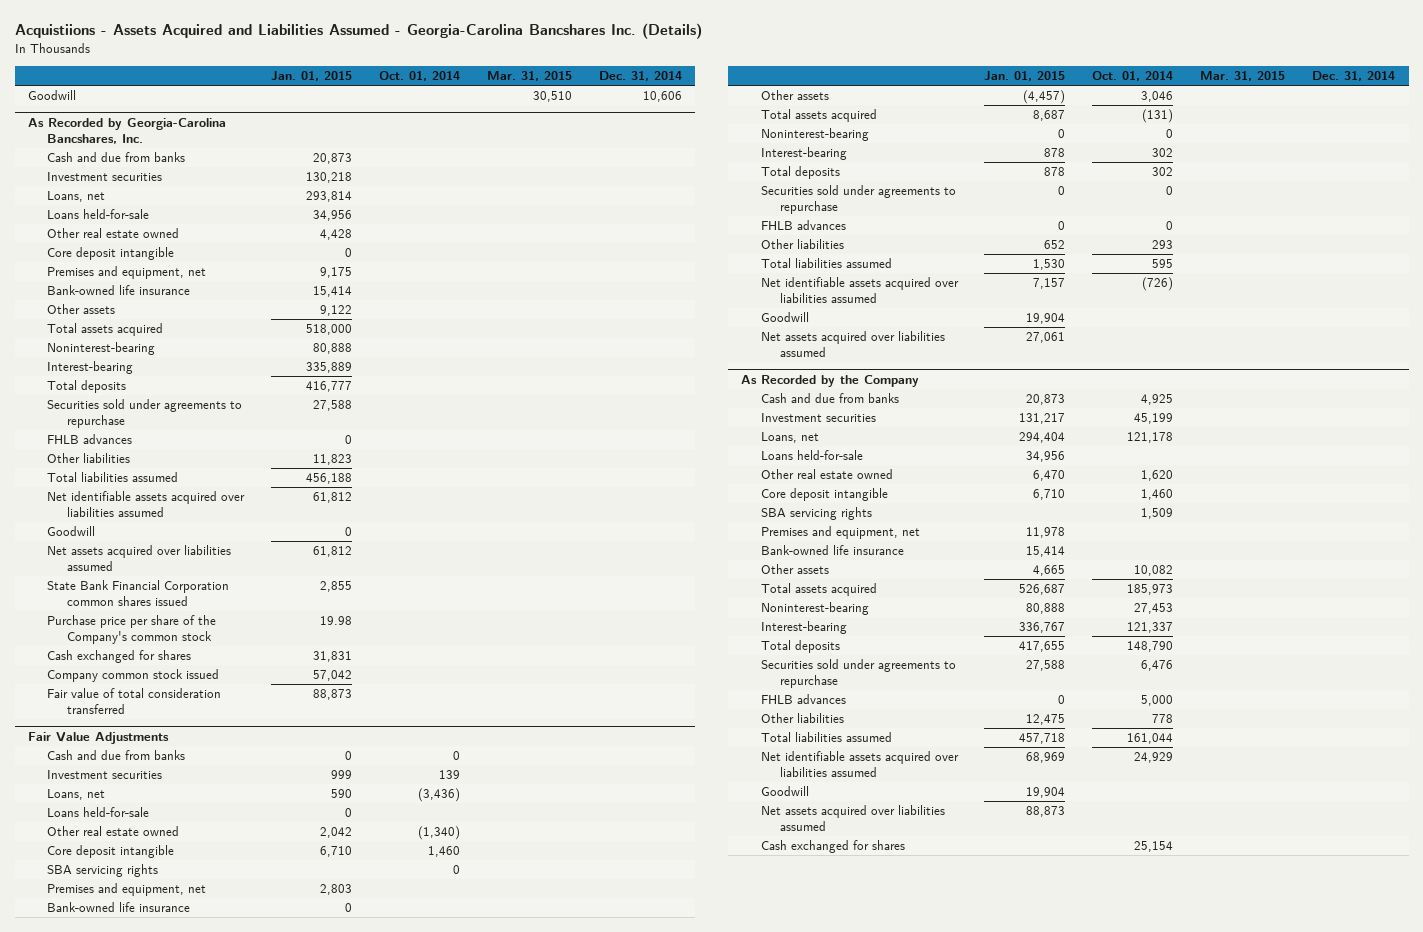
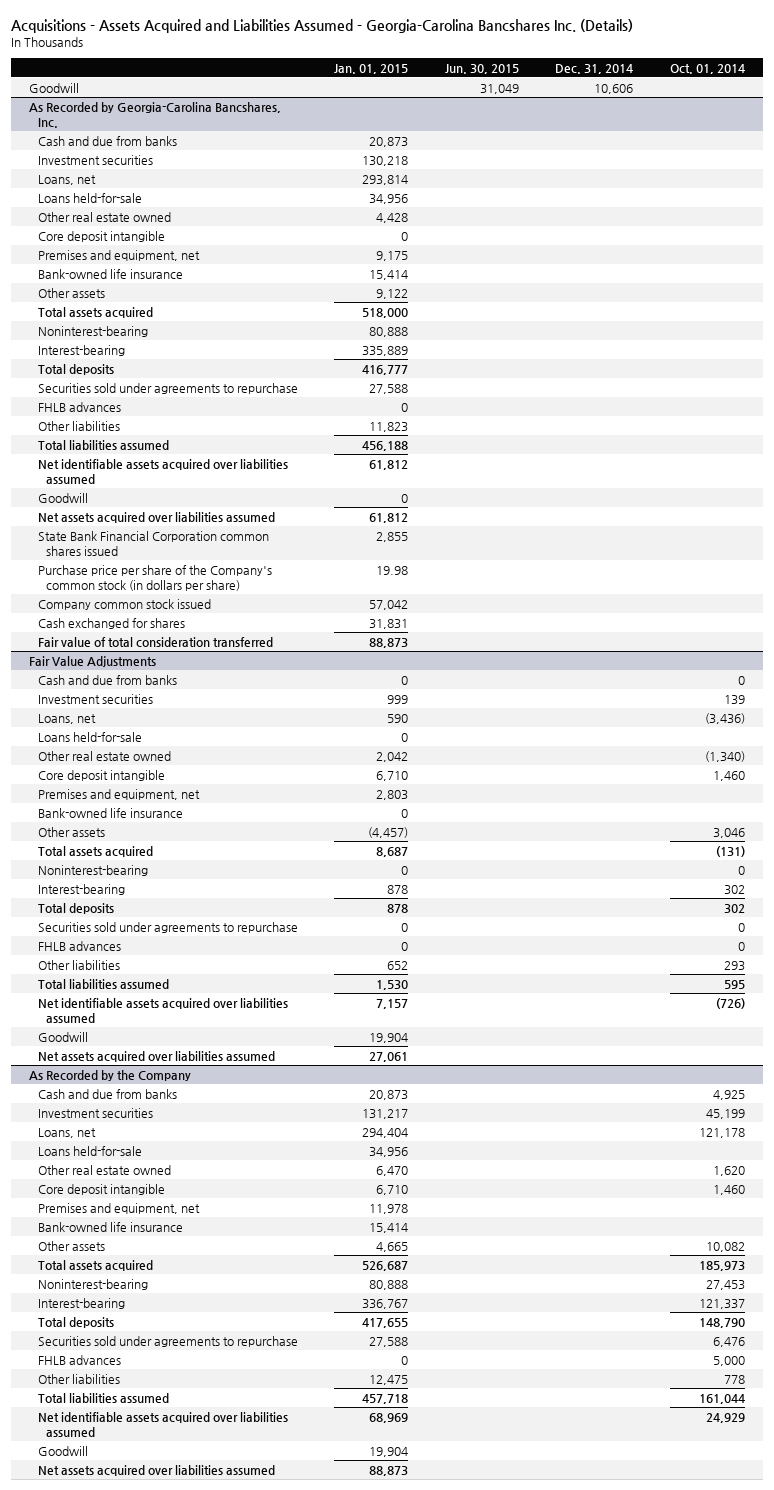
- Acquistiions - Assets Acquired and Liabilities Assumed - Georgia-Carolina Bancshares Inc. (Details)
+ Acquisitions - Assets Acquired and Liabilities Assumed - Georgia-Carolina Bancshares Inc. (Details)
- | Jan. 01, 2015 | Oct. 01, 2014 | Mar. 31, 2015 | Dec. 31, 2014
+ | Jan. 01, 2015 | Jun. 30, 2015 | Dec. 31, 2014 | Oct. 01, 2014
@ As Recorded by Georgia-Carolina Bancshares, Inc.
- Purchase price per share of the Company's common stock | 19.98 | | |
+ Purchase price per share of the Company's common stock (in dollars per share) | 19.98 | | |
moved down: Cash exchanged for shares | 31,831 | | |
@ Fair Value Adjustments
- SBA servicing rights | | 0 | |
@ As Recorded by the Company
- SBA servicing rights | | 1,509 | |
- Cash exchanged for shares | | 25,154 | |

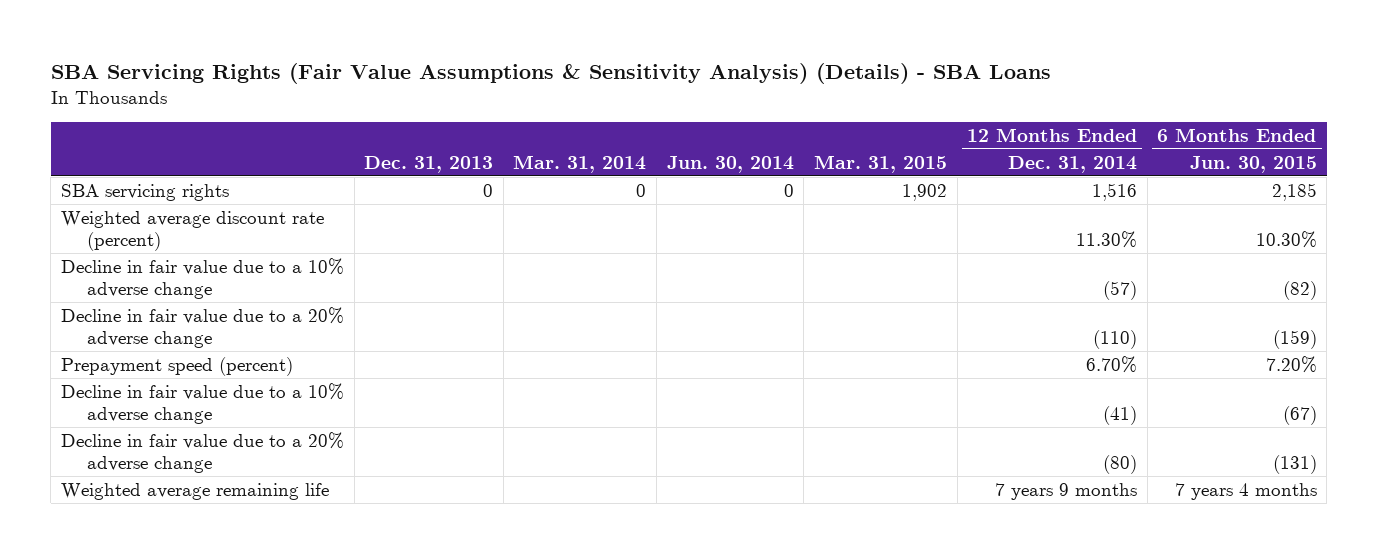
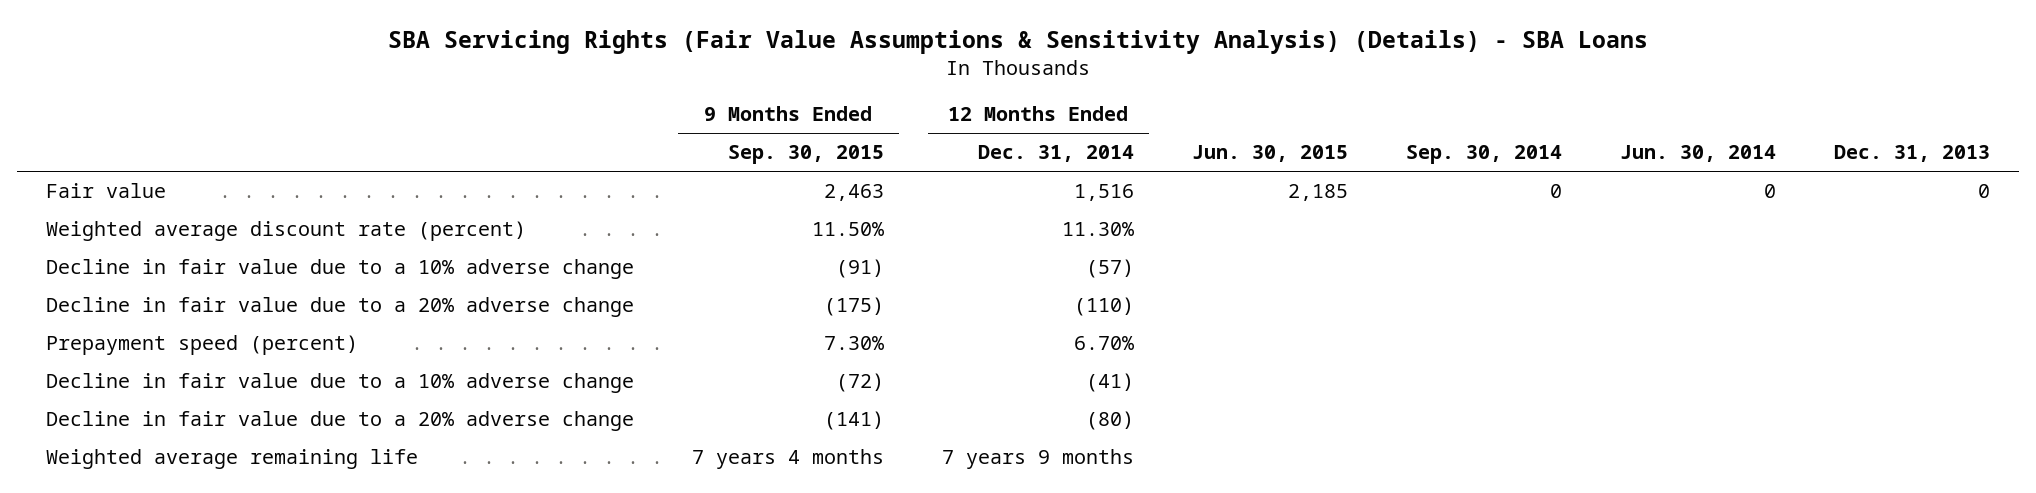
- | Dec. 31, 2013 | Mar. 31, 2014 | Jun. 30, 2014 | Mar. 31, 2015 | 12 Months Ended Dec. 31, 2014 | 6 Months Ended Jun. 30, 2015
+ | 9 Months Ended Sep. 30, 2015 | 12 Months Ended Dec. 31, 2014 | Jun. 30, 2015 | Sep. 30, 2014 | Jun. 30, 2014 | Dec. 31, 2013
- SBA servicing rights | 0 | 0 | 0 | 1,902 | 1,516 | 2,185
+ Fair value | 2,463 | 1,516 | 2,185 | 0 | 0 | 0

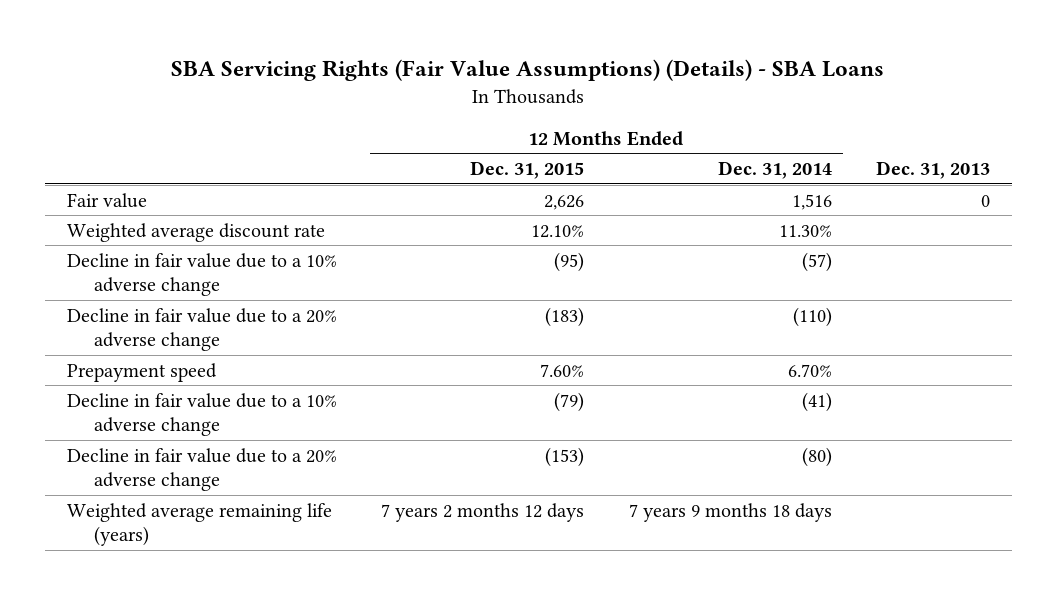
- SBA Servicing Rights (Fair Value Assumptions & Sensitivity Analysis) (Details) - SBA Loans
+ SBA Servicing Rights (Fair Value Assumptions) (Details) - SBA Loans
- | 9 Months Ended Sep. 30, 2015 | 12 Months Ended Dec. 31, 2014 | Jun. 30, 2015 | Sep. 30, 2014 | Jun. 30, 2014 | Dec. 31, 2013
+ | 12 Months Ended Dec. 31, 2015 | 12 Months Ended Dec. 31, 2014 | Dec. 31, 2013
- Weighted average discount rate (percent) | 11.50% | 11.30% | | | |
+ Weighted average discount rate | 12.10% | 11.30% |
- Prepayment speed (percent) | 7.30% | 6.70% | | | |
+ Prepayment speed | 7.60% | 6.70% |
- Weighted average remaining life | 7 years 4 months | 7 years 9 months | | | |
+ Weighted average remaining life (years) | 7 years 2 months 12 days | 7 years 9 months 18 days |

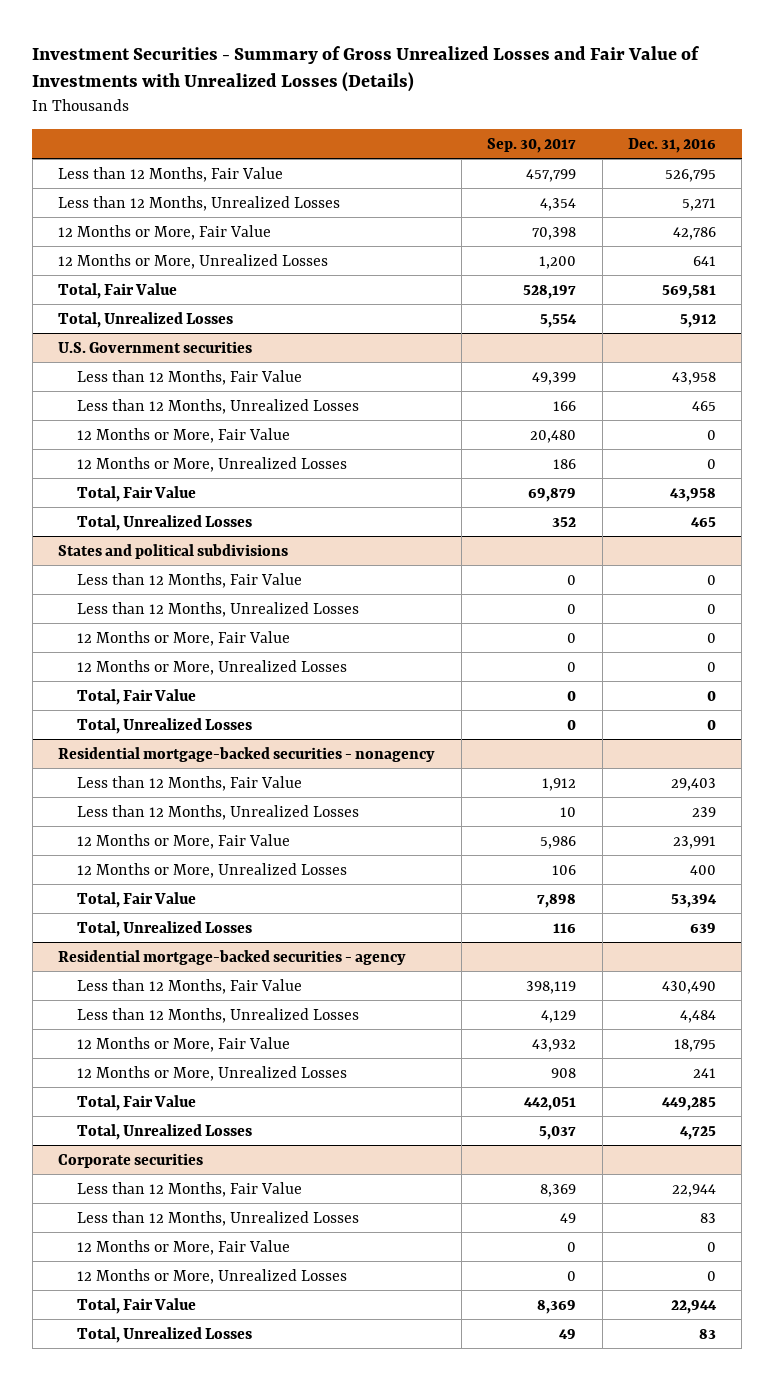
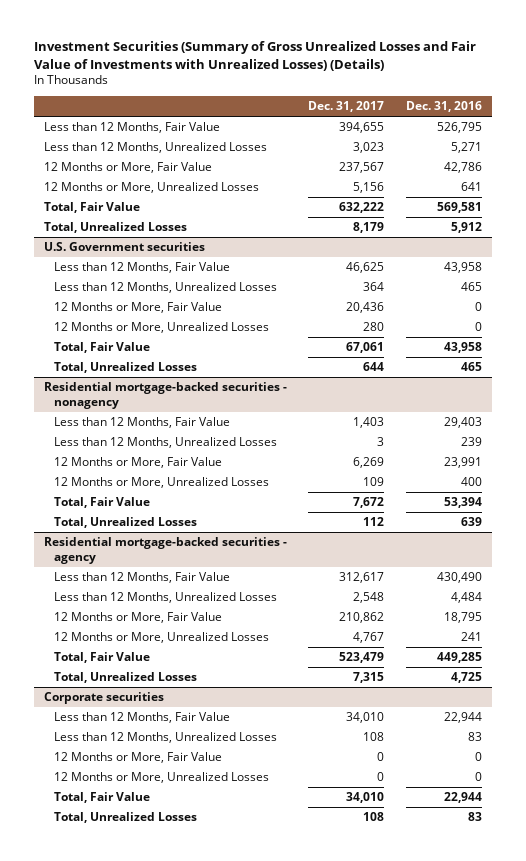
- Investment Securities - Summary of Gross Unrealized Losses and Fair Value of Investments with Unrealized Losses (Details)
+ Investment Securities (Summary of Gross Unrealized Losses and Fair Value of Investments with Unrealized Losses) (Details)
- | Sep. 30, 2017 | Dec. 31, 2016
+ | Dec. 31, 2017 | Dec. 31, 2016
- States and political subdivisions
- Less than 12 Months, Fair Value | 0 | 0
- Less than 12 Months, Unrealized Losses | 0 | 0
- 12 Months or More, Fair Value | 0 | 0
- 12 Months or More, Unrealized Losses | 0 | 0
- Total, Fair Value | 0 | 0
- Total, Unrealized Losses | 0 | 0

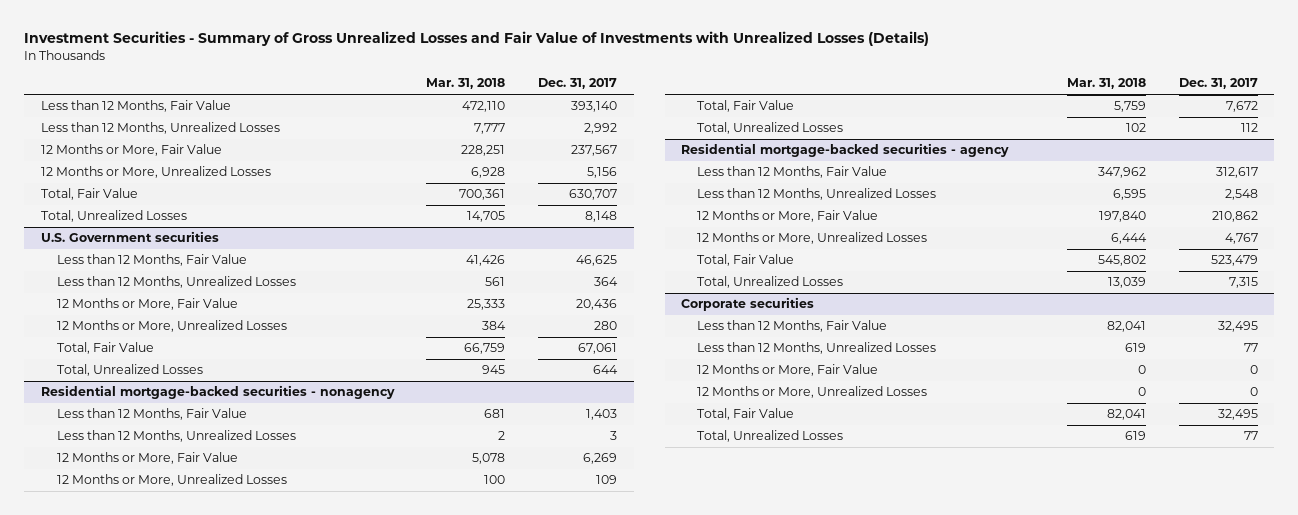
- Investment Securities (Summary of Gross Unrealized Losses and Fair Value of Investments with Unrealized Losses) (Details)
+ Investment Securities - Summary of Gross Unrealized Losses and Fair Value of Investments with Unrealized Losses (Details)
- | Dec. 31, 2017 | Dec. 31, 2016
+ | Mar. 31, 2018 | Dec. 31, 2017
- Less than 12 Months, Fair Value | 394,655 | 526,795
- Less than 12 Months, Unrealized Losses | 3,023 | 5,271
+ Less than 12 Months, Fair Value | 472,110 | 393,140
+ Less than 12 Months, Unrealized Losses | 7,777 | 2,992
- Total, Fair Value | 632,222 | 569,581
- Total, Unrealized Losses | 8,179 | 5,912
+ Total, Fair Value | 700,361 | 630,707
+ Total, Unrealized Losses | 14,705 | 8,148
@ Corporate securities
- Less than 12 Months, Fair Value | 34,010 | 22,944
- Less than 12 Months, Unrealized Losses | 108 | 83
+ Less than 12 Months, Fair Value | 82,041 | 32,495
+ Less than 12 Months, Unrealized Losses | 619 | 77
- Total, Fair Value | 34,010 | 22,944
- Total, Unrealized Losses | 108 | 83
+ Total, Fair Value | 82,041 | 32,495
+ Total, Unrealized Losses | 619 | 77

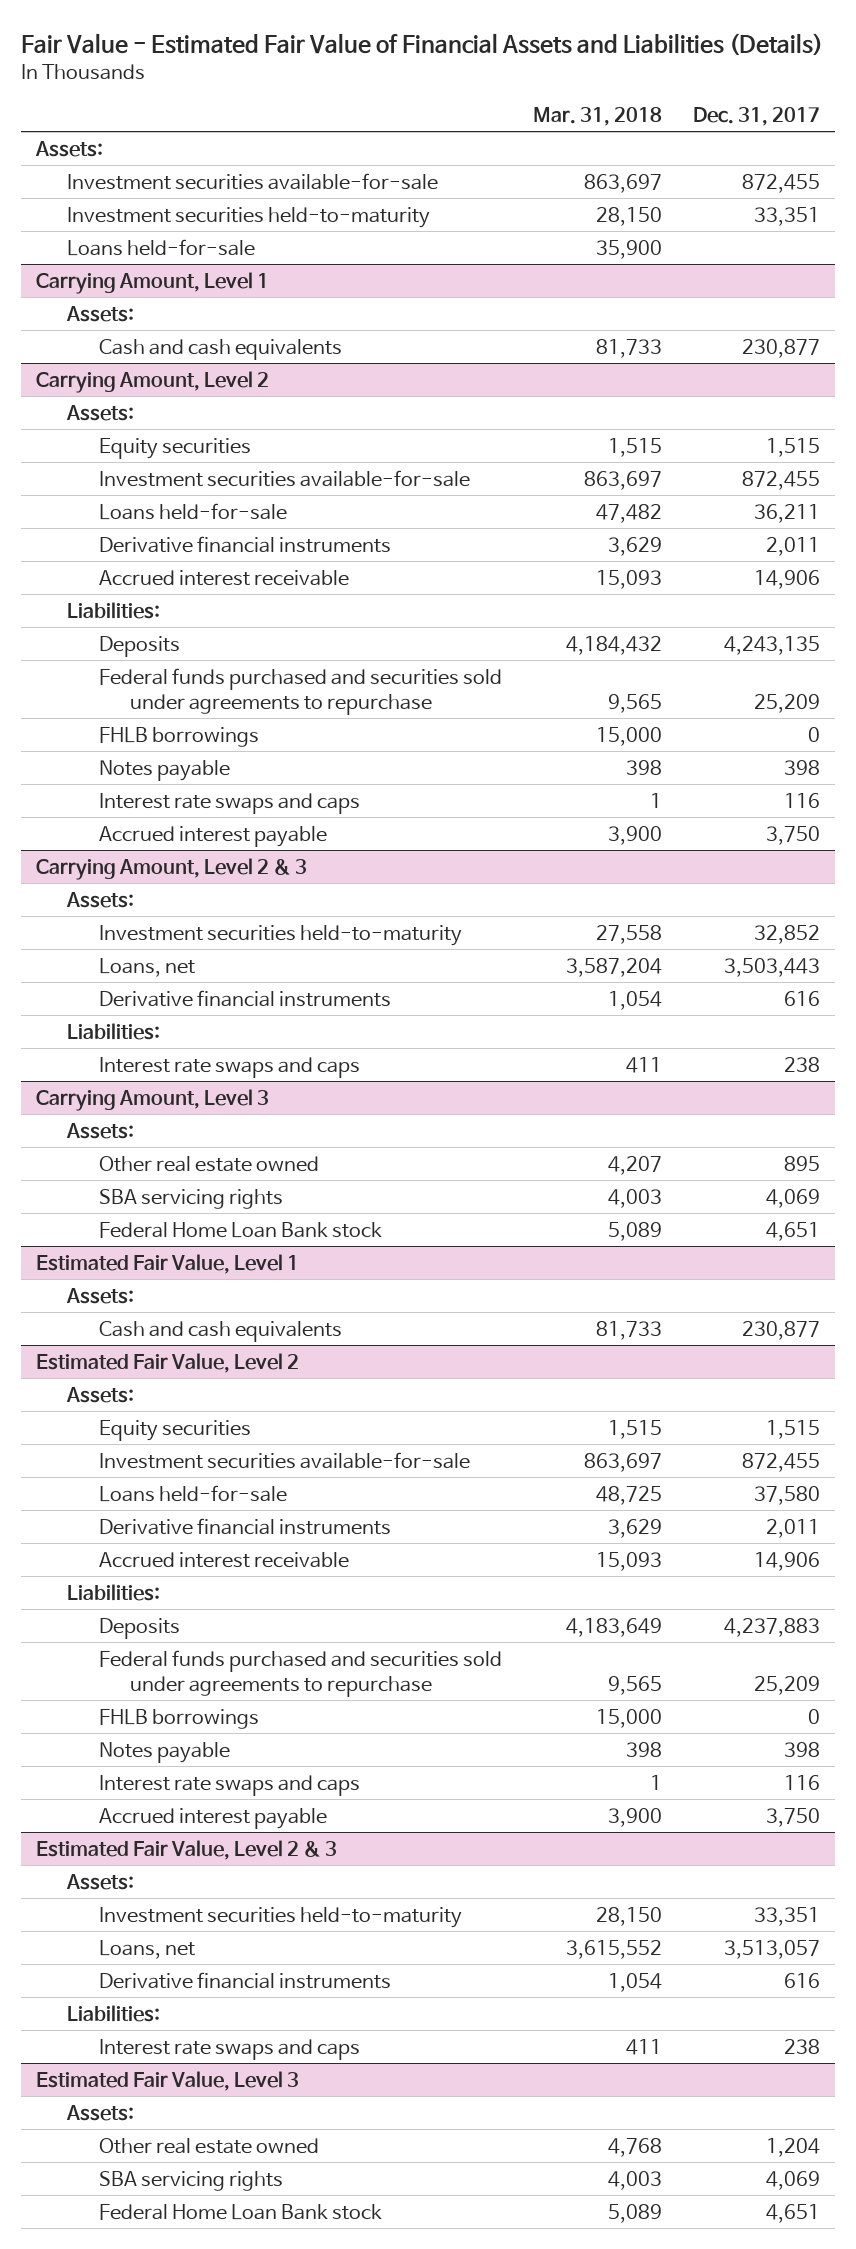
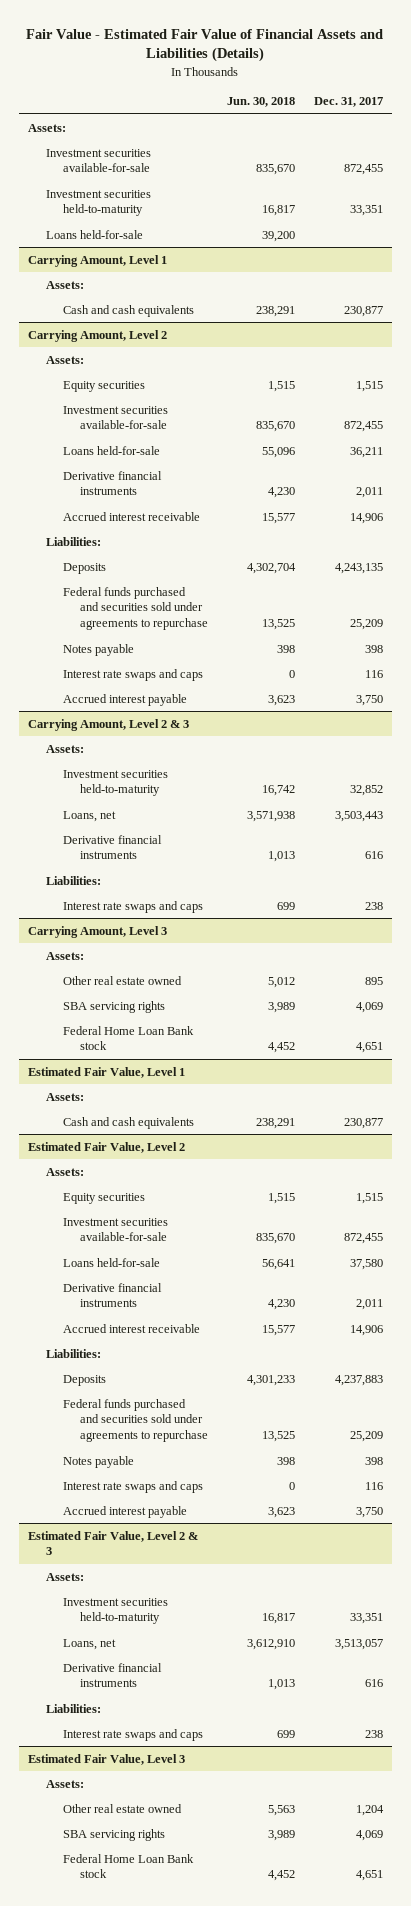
- | Mar. 31, 2018 | Dec. 31, 2017
+ | Jun. 30, 2018 | Dec. 31, 2017
@ Carrying Amount, Level 2
- FHLB borrowings | 15,000 | 0
@ Estimated Fair Value, Level 2
- FHLB borrowings | 15,000 | 0

